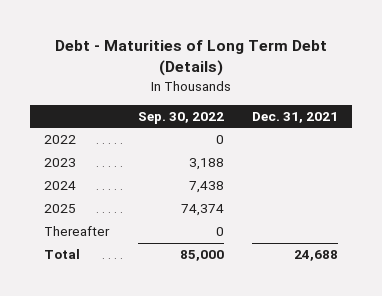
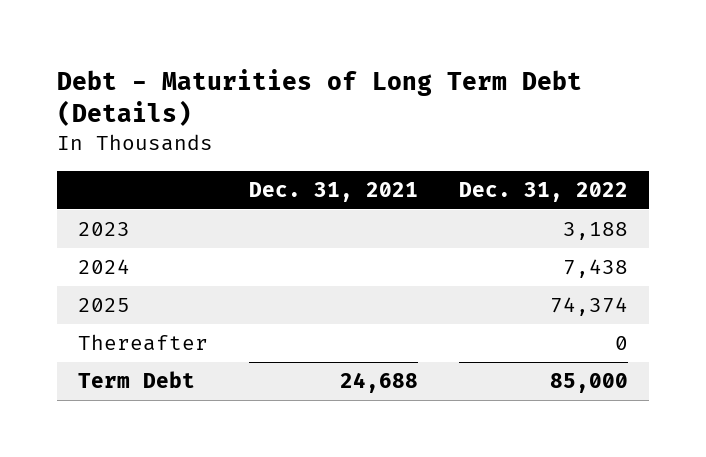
- | Sep. 30, 2022 | Dec. 31, 2021
+ | Dec. 31, 2021 | Dec. 31, 2022
- 2022 | 0 |
- Total | 85,000 | 24,688
+ Term Debt | 24,688 | 85,000

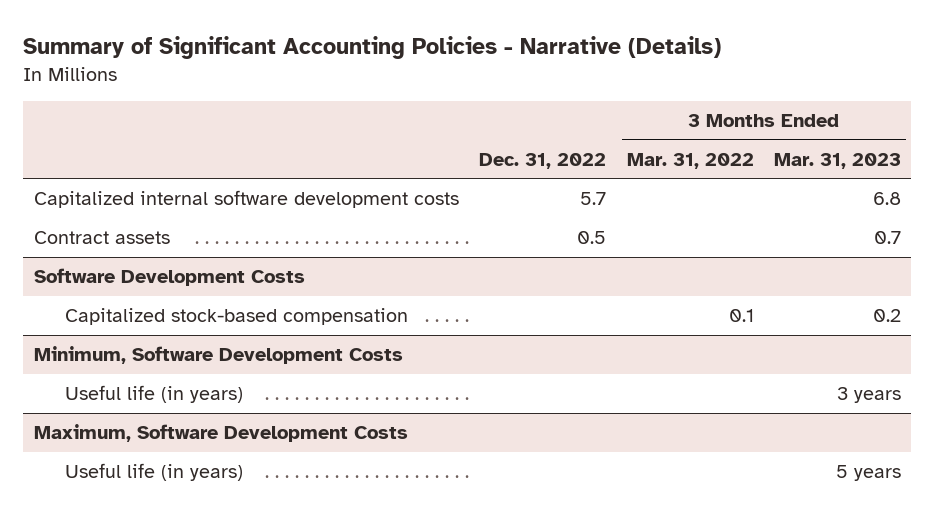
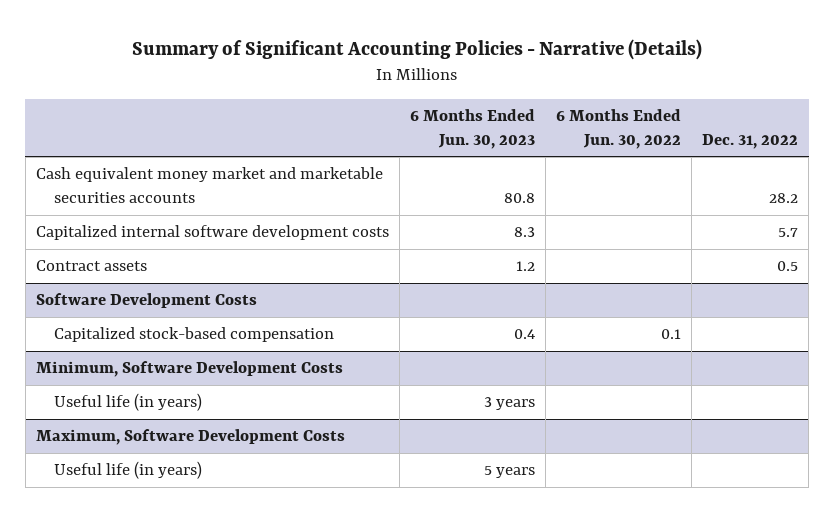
- | Dec. 31, 2022 | 3 Months Ended Mar. 31, 2022 | 3 Months Ended Mar. 31, 2023
+ | 6 Months Ended Jun. 30, 2023 | 6 Months Ended Jun. 30, 2022 | Dec. 31, 2022
+ Cash equivalent money market and marketable securities accounts | 80.8 | | 28.2

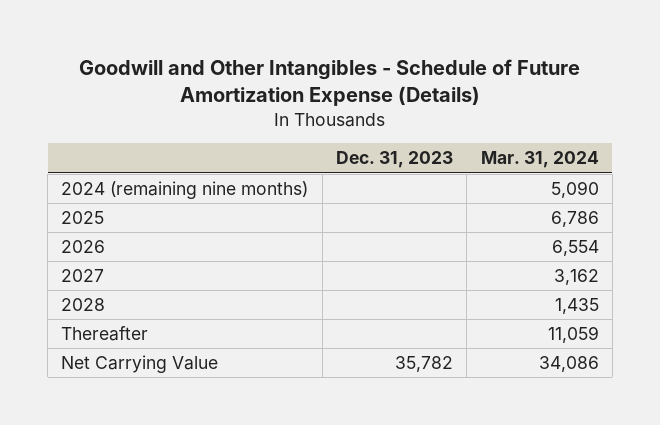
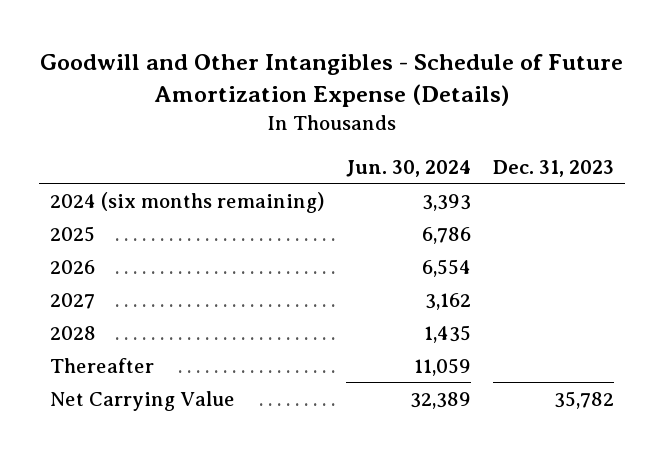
- | Dec. 31, 2023 | Mar. 31, 2024
+ | Jun. 30, 2024 | Dec. 31, 2023
- 2024 (remaining nine months) | | 5,090
+ 2024 (six months remaining) | 3,393 |

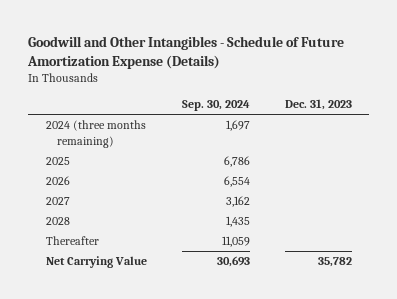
- | Jun. 30, 2024 | Dec. 31, 2023
+ | Sep. 30, 2024 | Dec. 31, 2023
- 2024 (six months remaining) | 3,393 |
+ 2024 (three months remaining) | 1,697 |

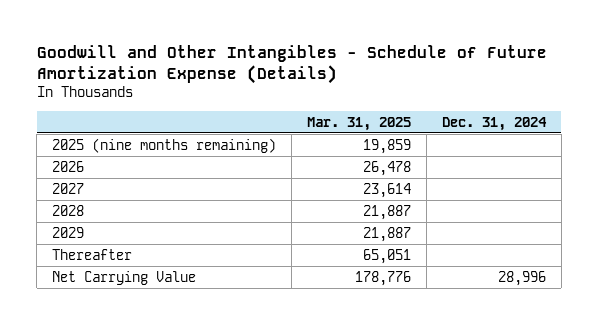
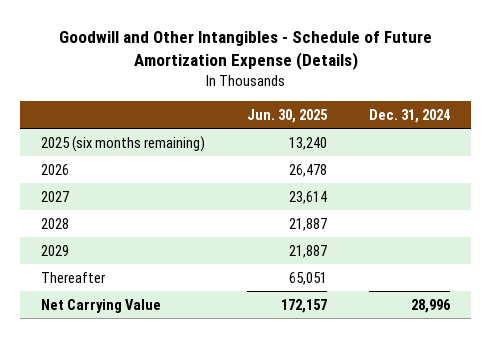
- | Mar. 31, 2025 | Dec. 31, 2024
+ | Jun. 30, 2025 | Dec. 31, 2024
- 2025 (nine months remaining) | 19,859 |
+ 2025 (six months remaining) | 13,240 |

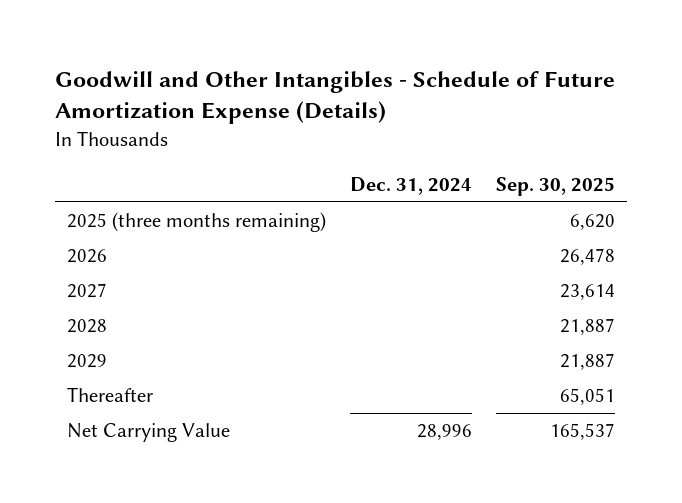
- | Jun. 30, 2025 | Dec. 31, 2024
+ | Dec. 31, 2024 | Sep. 30, 2025
- 2025 (six months remaining) | 13,240 |
+ 2025 (three months remaining) | | 6,620

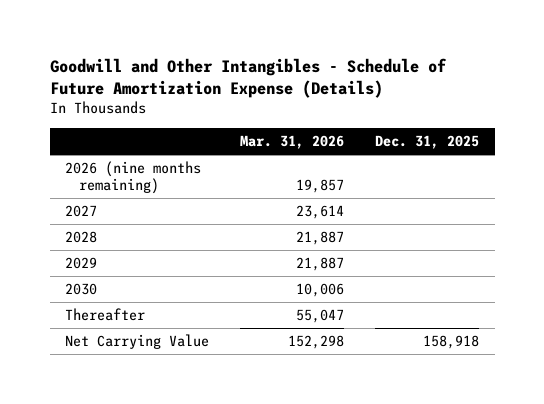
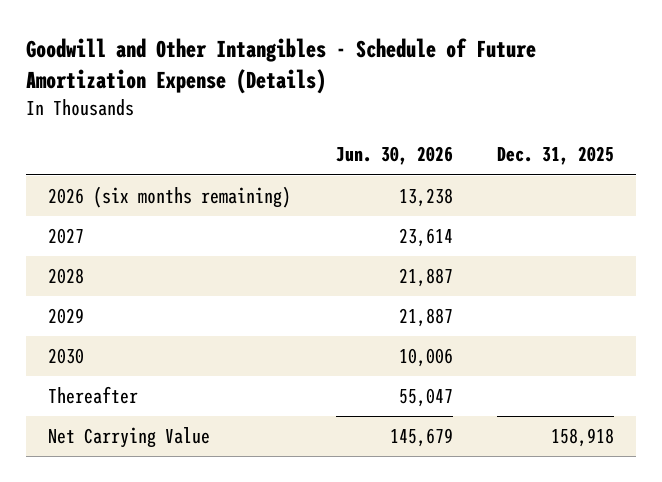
- | Mar. 31, 2026 | Dec. 31, 2025
+ | Jun. 30, 2026 | Dec. 31, 2025
- 2026 (nine months remaining) | 19,857 |
+ 2026 (six months remaining) | 13,238 |

